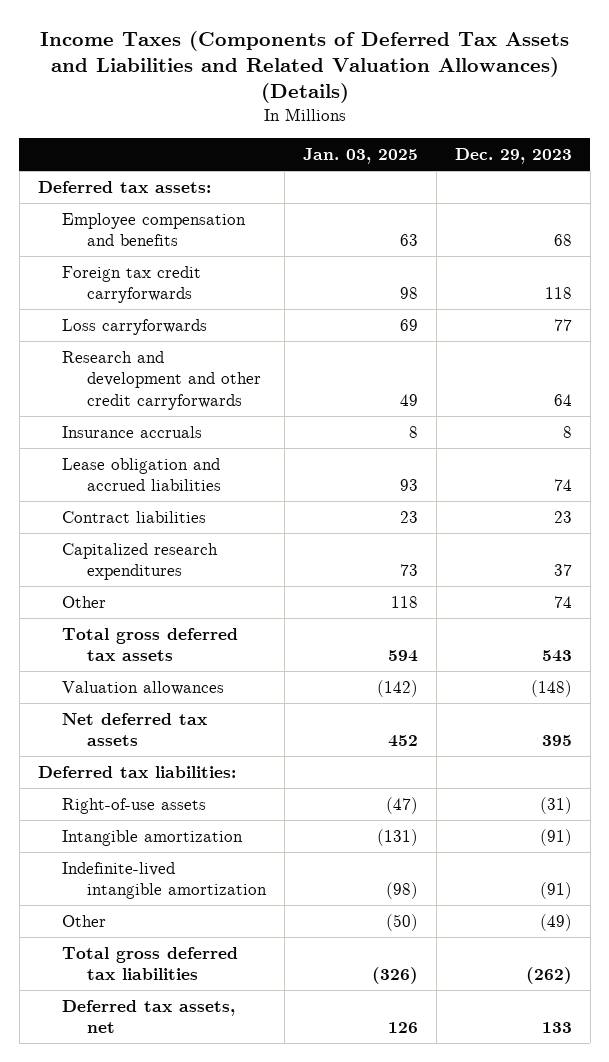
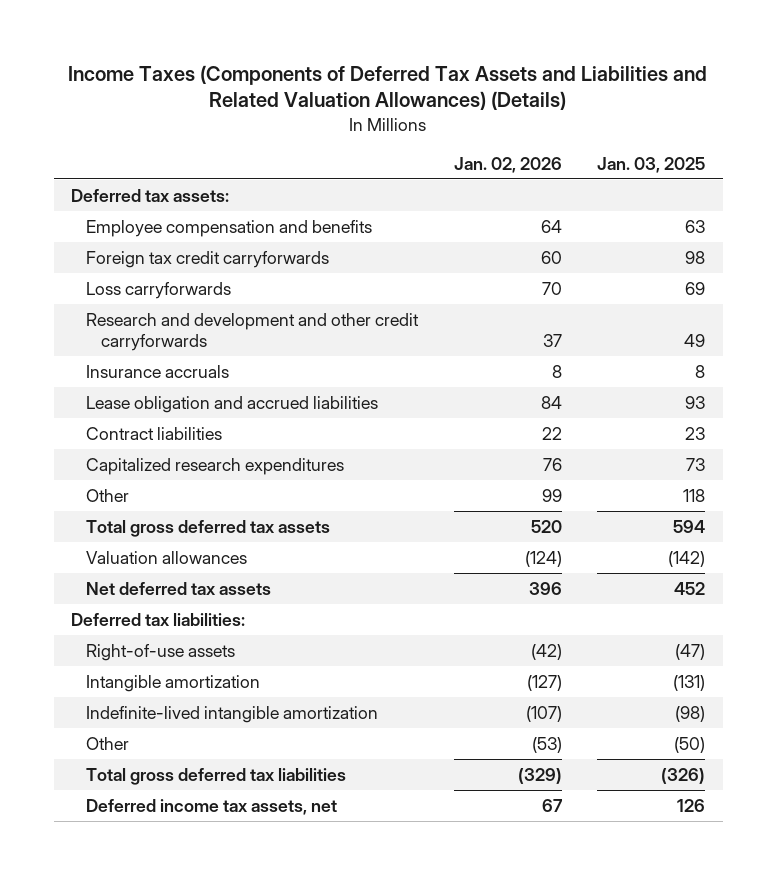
- | Jan. 03, 2025 | Dec. 29, 2023
+ | Jan. 02, 2026 | Jan. 03, 2025
- Deferred tax assets, net | 126 | 133
+ Deferred income tax assets, net | 67 | 126

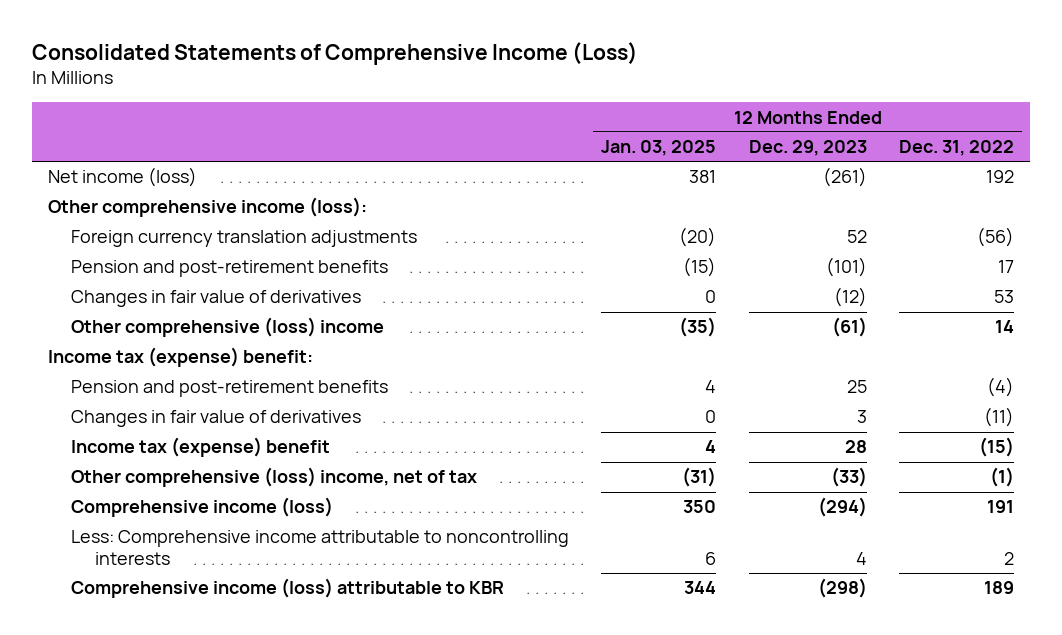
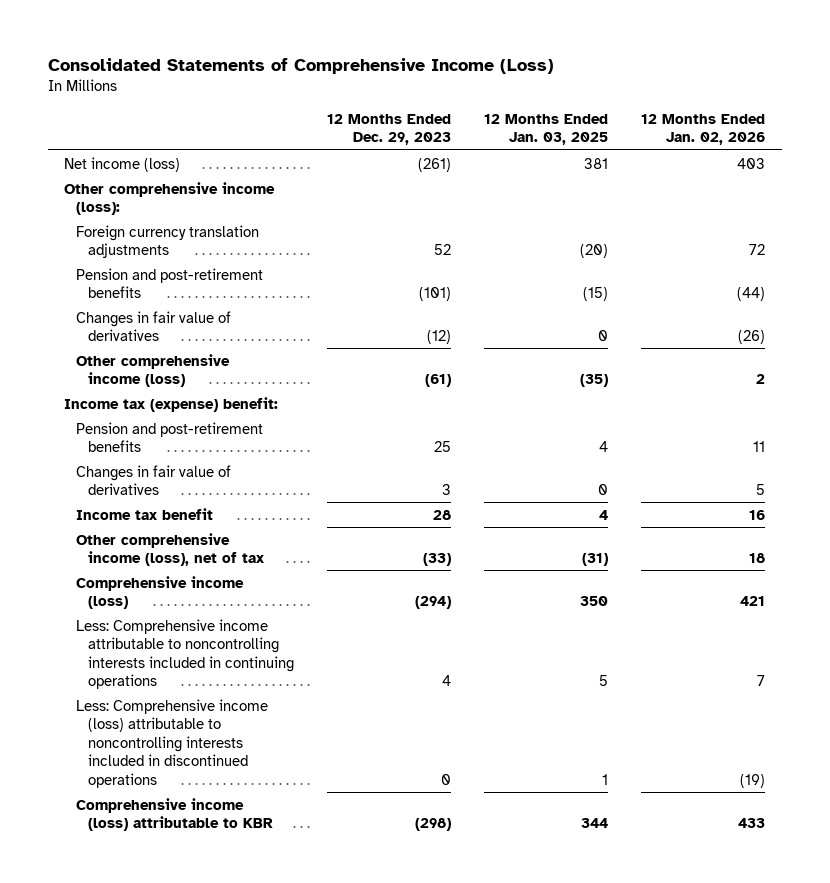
- | 12 Months Ended Jan. 03, 2025 | 12 Months Ended Dec. 29, 2023 | 12 Months Ended Dec. 31, 2022
+ | 12 Months Ended Dec. 29, 2023 | 12 Months Ended Jan. 03, 2025 | 12 Months Ended Jan. 02, 2026
- Other comprehensive (loss) income | (35) | (61) | 14
+ Other comprehensive income (loss) | (61) | (35) | 2
- Income tax (expense) benefit | 4 | 28 | (15)
- Other comprehensive (loss) income, net of tax | (31) | (33) | (1)
+ Income tax benefit | 28 | 4 | 16
+ Other comprehensive income (loss), net of tax | (33) | (31) | 18
- Less: Comprehensive income attributable to noncontrolling interests | 6 | 4 | 2
+ Less: Comprehensive income attributable to noncontrolling interests included in continuing operations | 4 | 5 | 7
+ Less: Comprehensive income (loss) attributable to noncontrolling interests included in discontinued operations | 0 | 1 | (19)

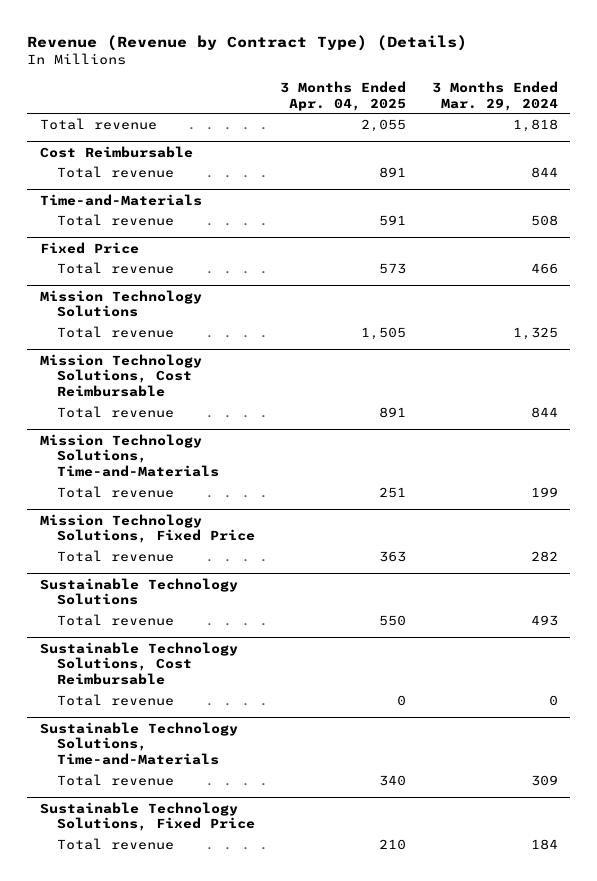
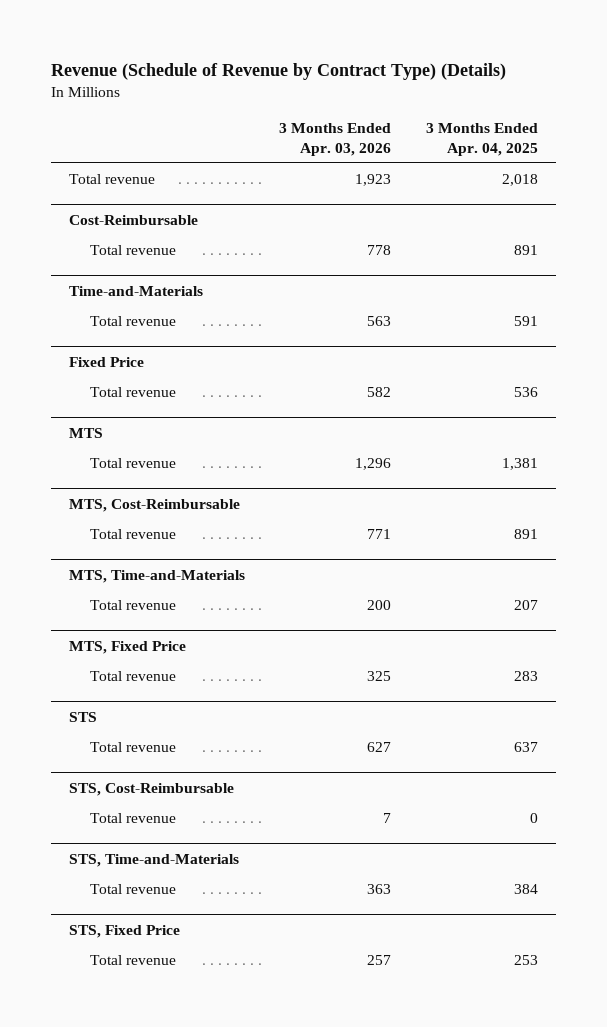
- Revenue (Revenue by Contract Type) (Details)
+ Revenue (Schedule of Revenue by Contract Type) (Details)
- | 3 Months Ended Apr. 04, 2025 | 3 Months Ended Mar. 29, 2024
+ | 3 Months Ended Apr. 03, 2026 | 3 Months Ended Apr. 04, 2025
- Total revenue | 2,055 | 1,818
- Cost Reimbursable
+ Total revenue | 1,923 | 2,018
+ Cost-Reimbursable
@ Fixed Price
- Total revenue | 573 | 466
- Mission Technology Solutions
- Total revenue | 1,505 | 1,325
- Mission Technology Solutions, Cost Reimbursable
@ Fixed Price
+ Total revenue | 582 | 536
+ MTS
+ Total revenue | 1,296 | 1,381
+ MTS, Cost-Reimbursable
- Mission Technology Solutions, Time-and-Materials
- Total revenue | 251 | 199
- Mission Technology Solutions, Fixed Price
- Total revenue | 363 | 282
- Sustainable Technology Solutions
- Total revenue | 550 | 493
- Sustainable Technology Solutions, Cost Reimbursable
+ MTS, Time-and-Materials
+ Total revenue | 200 | 207
+ MTS, Fixed Price
+ Total revenue | 325 | 283
+ STS
+ Total revenue | 627 | 637
+ STS, Cost-Reimbursable
- Sustainable Technology Solutions, Time-and-Materials
- Total revenue | 340 | 309
- Sustainable Technology Solutions, Fixed Price
- Total revenue | 210 | 184
+ STS, Time-and-Materials
+ Total revenue | 363 | 384
+ STS, Fixed Price
+ Total revenue | 257 | 253

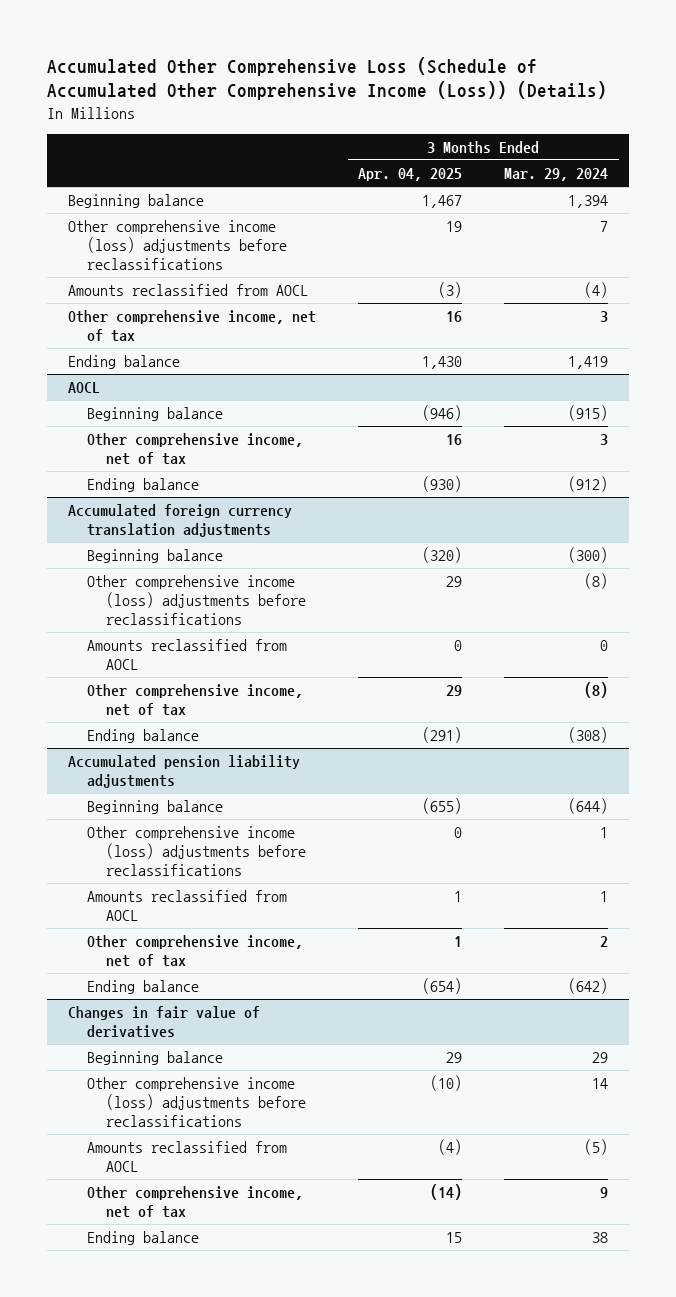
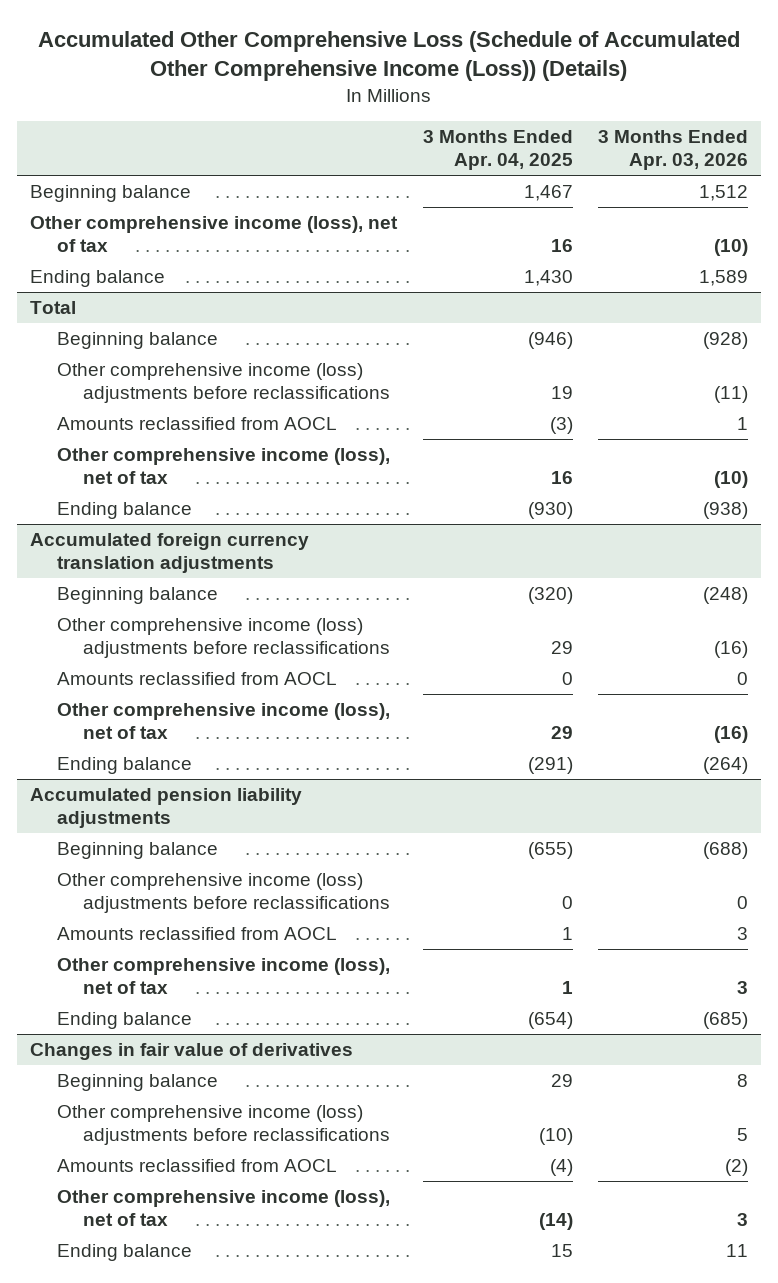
- | 3 Months Ended Apr. 04, 2025 | 3 Months Ended Mar. 29, 2024
+ | 3 Months Ended Apr. 04, 2025 | 3 Months Ended Apr. 03, 2026
- Other comprehensive income (loss) adjustments before reclassifications | 19 | 7
- Amounts reclassified from AOCL | (3) | (4)
- Other comprehensive income, net of tax | 16 | 3
+ Other comprehensive income (loss), net of tax | 16 | (10)
- AOCL
+ Total
- Other comprehensive income, net of tax | 16 | 3
+ Other comprehensive income (loss) adjustments before reclassifications | 19 | (11)
+ Amounts reclassified from AOCL | (3) | 1
+ Other comprehensive income (loss), net of tax | 16 | (10)
@ Accumulated foreign currency translation adjustments
- Other comprehensive income, net of tax | 29 | (8)
+ Other comprehensive income (loss), net of tax | 29 | (16)
@ Accumulated pension liability adjustments
- Other comprehensive income, net of tax | 1 | 2
+ Other comprehensive income (loss), net of tax | 1 | 3
@ Changes in fair value of derivatives
- Other comprehensive income, net of tax | (14) | 9
+ Other comprehensive income (loss), net of tax | (14) | 3

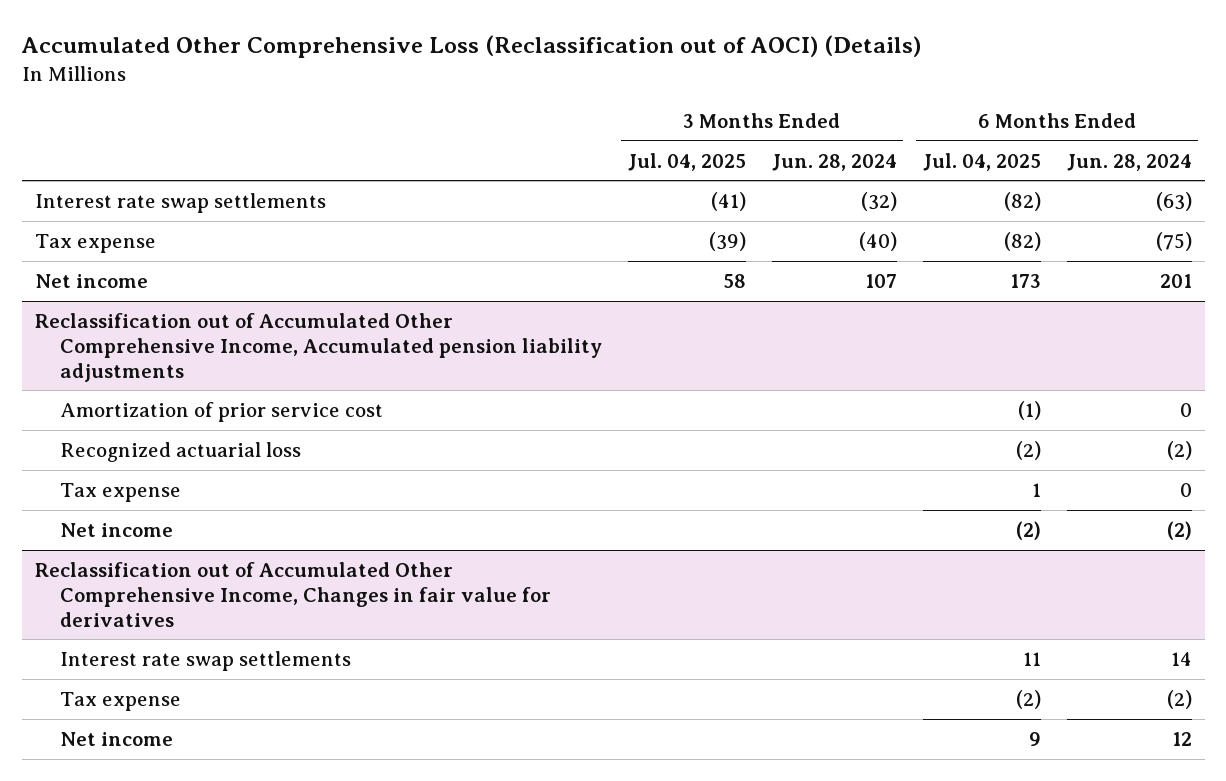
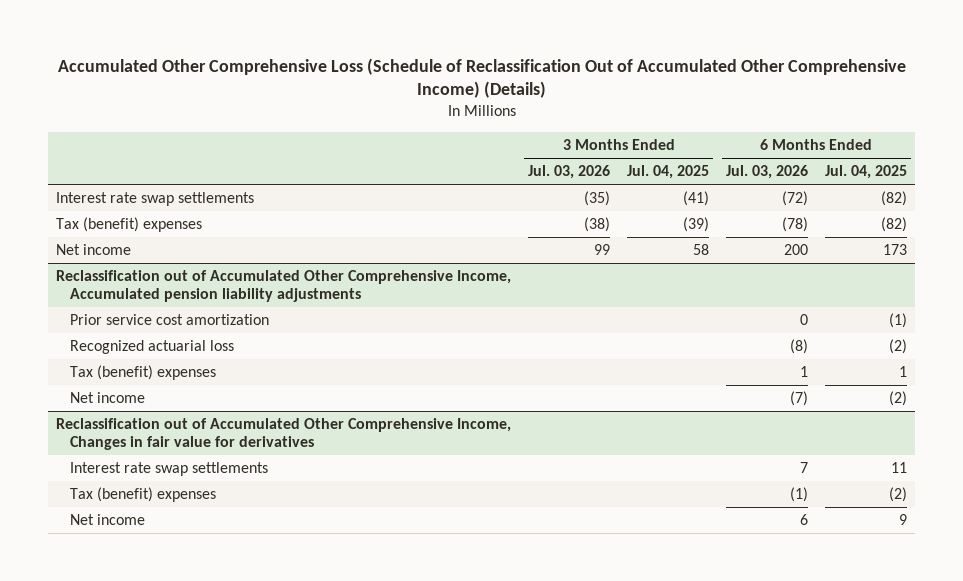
- Accumulated Other Comprehensive Loss (Reclassification out of AOCI) (Details)
+ Accumulated Other Comprehensive Loss (Schedule of Reclassification Out of Accumulated Other Comprehensive Income) (Details)
- | 3 Months Ended Jul. 04, 2025 | 3 Months Ended Jun. 28, 2024 | 6 Months Ended Jul. 04, 2025 | 6 Months Ended Jun. 28, 2024
+ | 3 Months Ended Jul. 03, 2026 | 3 Months Ended Jul. 04, 2025 | 6 Months Ended Jul. 03, 2026 | 6 Months Ended Jul. 04, 2025
- Tax expense | (39) | (40) | (82) | (75)
+ Tax (benefit) expenses | (38) | (39) | (78) | (82)
@ Reclassification out of Accumulated Other Comprehensive Income, Accumulated pension liability adjustments
- Amortization of prior service cost | | | (1) | 0
+ Prior service cost amortization | | | 0 | (1)
- Tax expense | | | 1 | 0
+ Tax (benefit) expenses | | | 1 | 1
@ Reclassification out of Accumulated Other Comprehensive Income, Changes in fair value for derivatives
- Tax expense | | | (2) | (2)
+ Tax (benefit) expenses | | | (1) | (2)

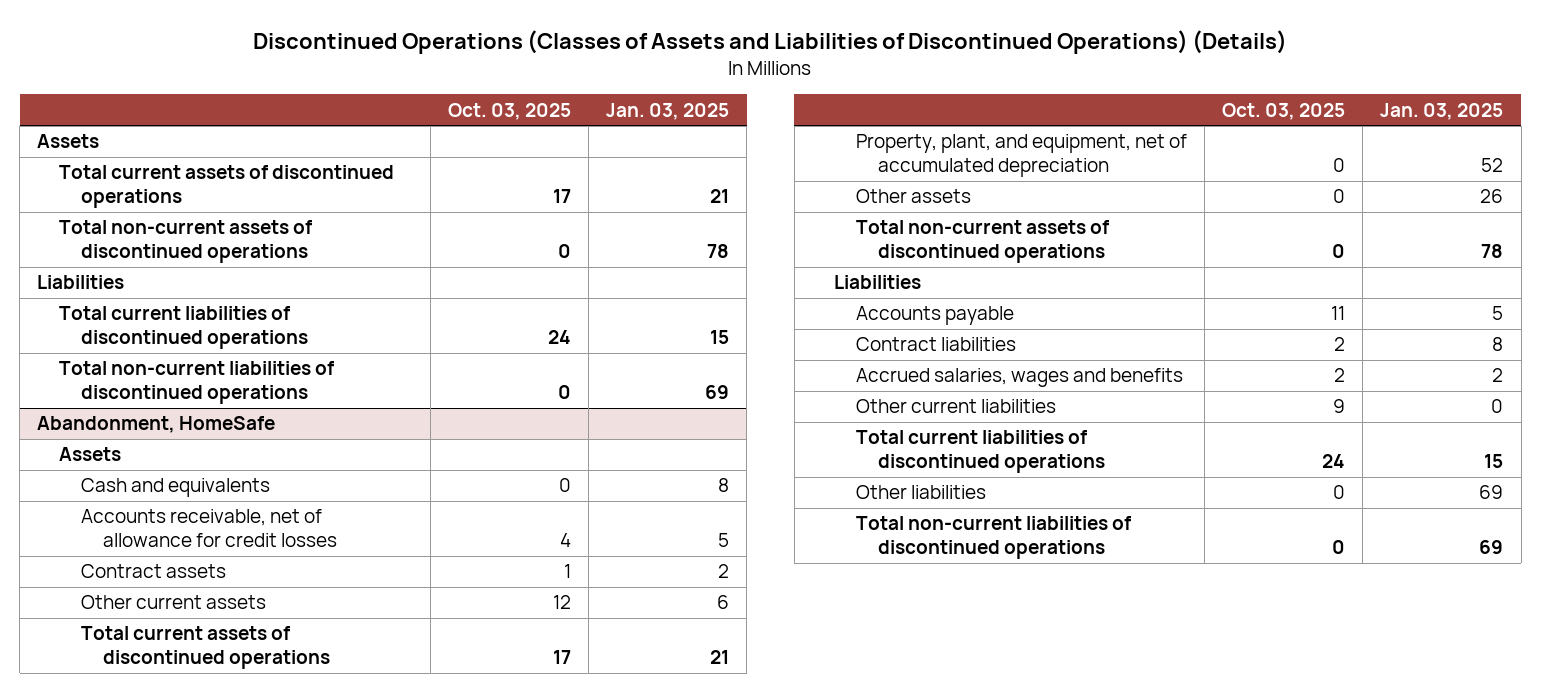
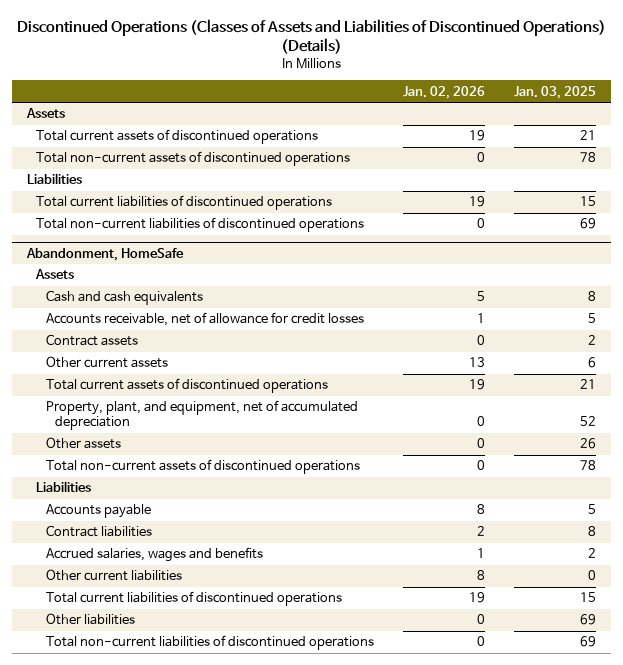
- | Oct. 03, 2025 | Jan. 03, 2025
+ | Jan. 02, 2026 | Jan. 03, 2025
@ Abandonment, HomeSafe
- Cash and equivalents | 0 | 8
+ Cash and cash equivalents | 5 | 8

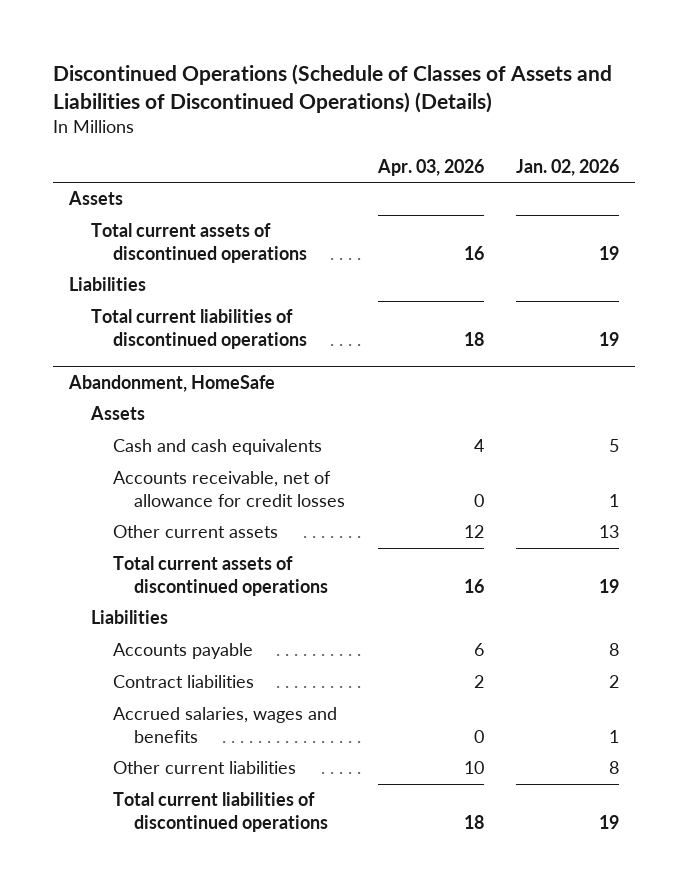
- Discontinued Operations (Classes of Assets and Liabilities of Discontinued Operations) (Details)
+ Discontinued Operations (Schedule of Classes of Assets and Liabilities of Discontinued Operations) (Details)
- | Jan. 02, 2026 | Jan. 03, 2025
+ | Apr. 03, 2026 | Jan. 02, 2026
- Total non-current assets of discontinued operations | 0 | 78
- Total non-current liabilities of discontinued operations | 0 | 69
@ Abandonment, HomeSafe
- Contract assets | 0 | 2
- Property, plant, and equipment, net of accumulated depreciation | 0 | 52
- Other assets | 0 | 26
- Total non-current assets of discontinued operations | 0 | 78
- Other liabilities | 0 | 69
- Total non-current liabilities of discontinued operations | 0 | 69

